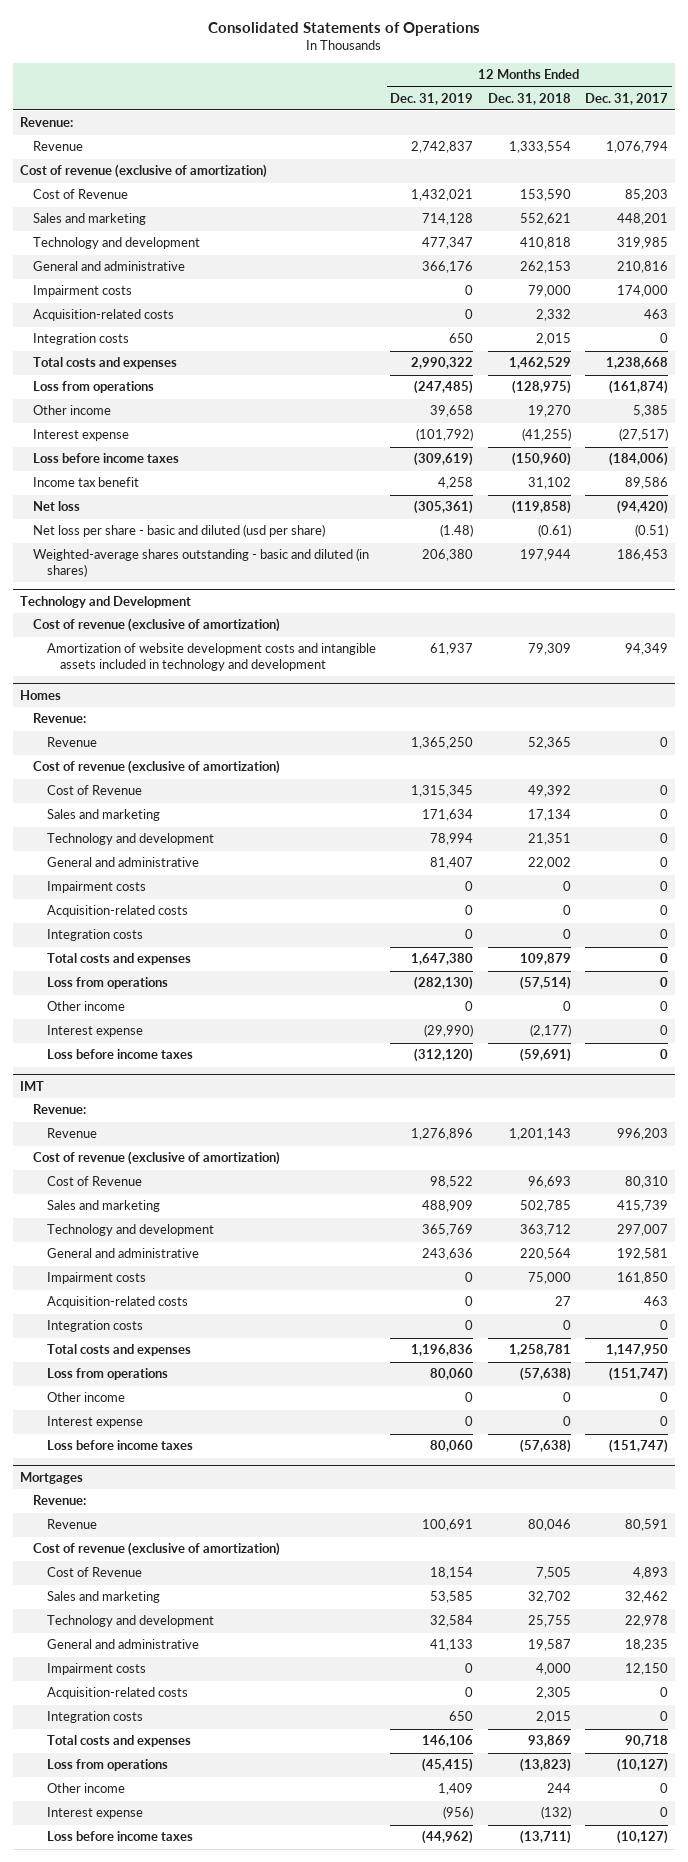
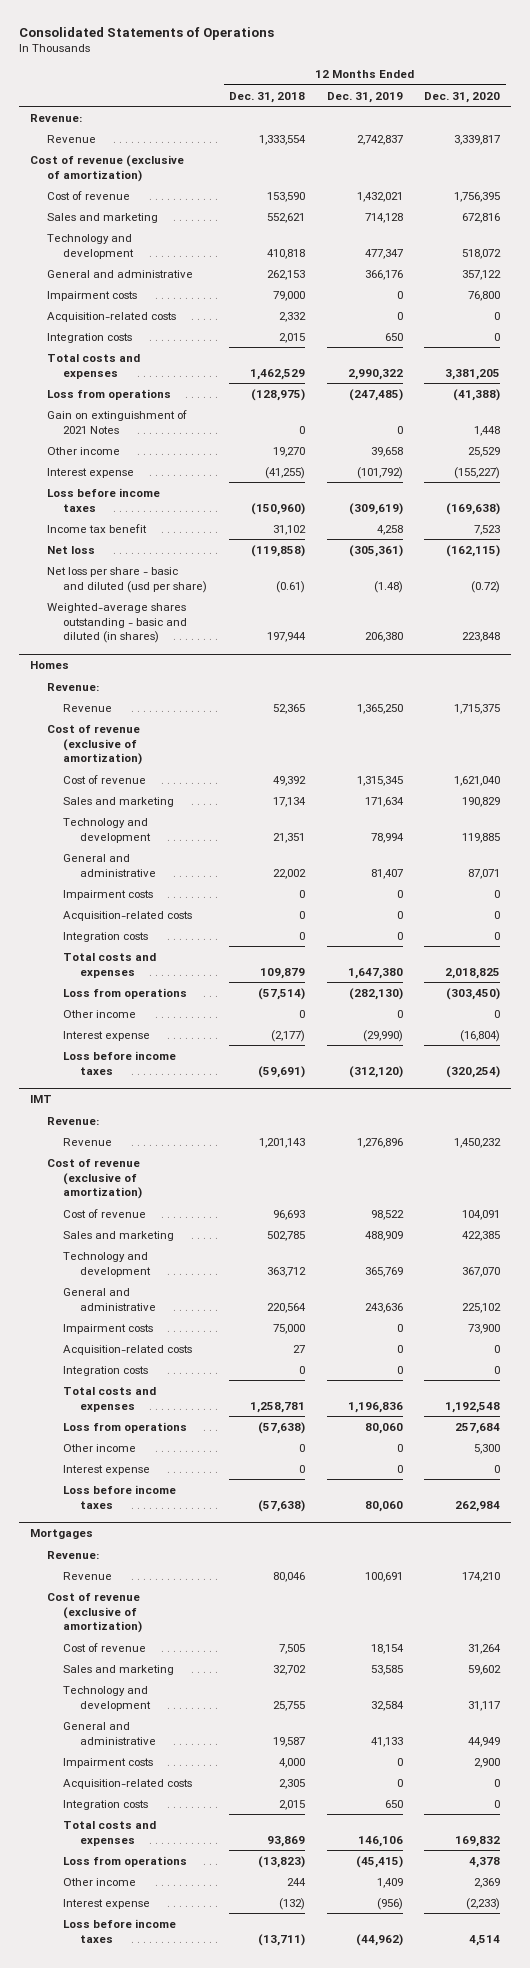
- | 12 Months Ended Dec. 31, 2019 | 12 Months Ended Dec. 31, 2018 | 12 Months Ended Dec. 31, 2017
+ | 12 Months Ended Dec. 31, 2018 | 12 Months Ended Dec. 31, 2019 | 12 Months Ended Dec. 31, 2020
- Cost of Revenue | 1,432,021 | 153,590 | 85,203
+ Cost of revenue | 153,590 | 1,432,021 | 1,756,395
+ Gain on extinguishment of 2021 Notes | 0 | 0 | 1,448
- Technology and Development
- Cost of revenue (exclusive of amortization)
- Amortization of website development costs and intangible assets included in technology and development | 61,937 | 79,309 | 94,349
@ Homes
- Cost of Revenue | 1,315,345 | 49,392 | 0
+ Cost of revenue | 49,392 | 1,315,345 | 1,621,040
@ IMT
- Cost of Revenue | 98,522 | 96,693 | 80,310
+ Cost of revenue | 96,693 | 98,522 | 104,091
@ Mortgages
- Cost of Revenue | 18,154 | 7,505 | 4,893
+ Cost of revenue | 7,505 | 18,154 | 31,264

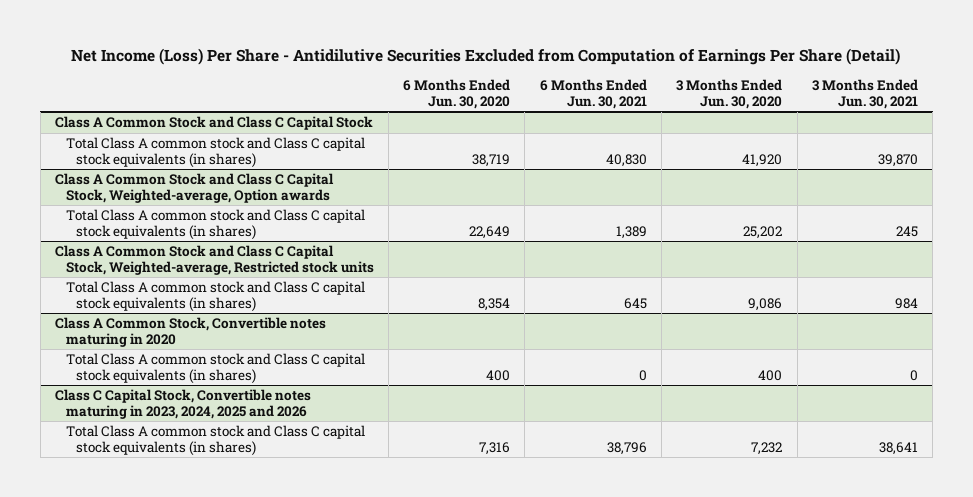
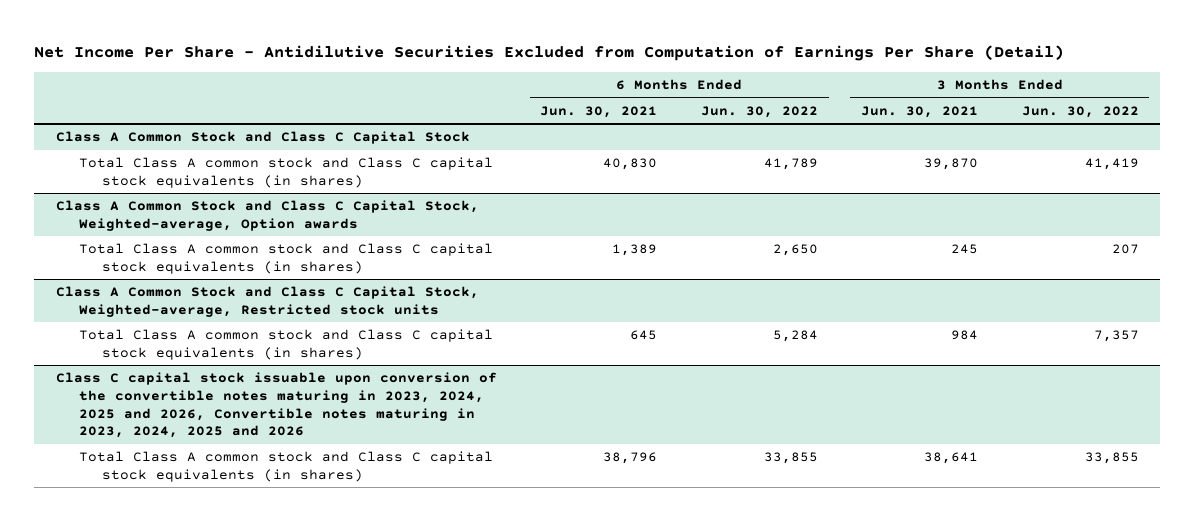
- Net Income (Loss) Per Share - Antidilutive Securities Excluded from Computation of Earnings Per Share (Detail)
+ Net Income Per Share - Antidilutive Securities Excluded from Computation of Earnings Per Share (Detail)
- | 6 Months Ended Jun. 30, 2020 | 6 Months Ended Jun. 30, 2021 | 3 Months Ended Jun. 30, 2020 | 3 Months Ended Jun. 30, 2021
+ | 6 Months Ended Jun. 30, 2021 | 6 Months Ended Jun. 30, 2022 | 3 Months Ended Jun. 30, 2021 | 3 Months Ended Jun. 30, 2022
- Class A Common Stock, Convertible notes maturing in 2020
- Total Class A common stock and Class C capital stock equivalents (in shares) | 400 | 0 | 400 | 0
- Class C Capital Stock, Convertible notes maturing in 2023, 2024, 2025 and 2026
+ Class C capital stock issuable upon conversion of the convertible notes maturing in 2023, 2024, 2025 and 2026, Convertible notes maturing in 2023, 2024, 2025 and 2026

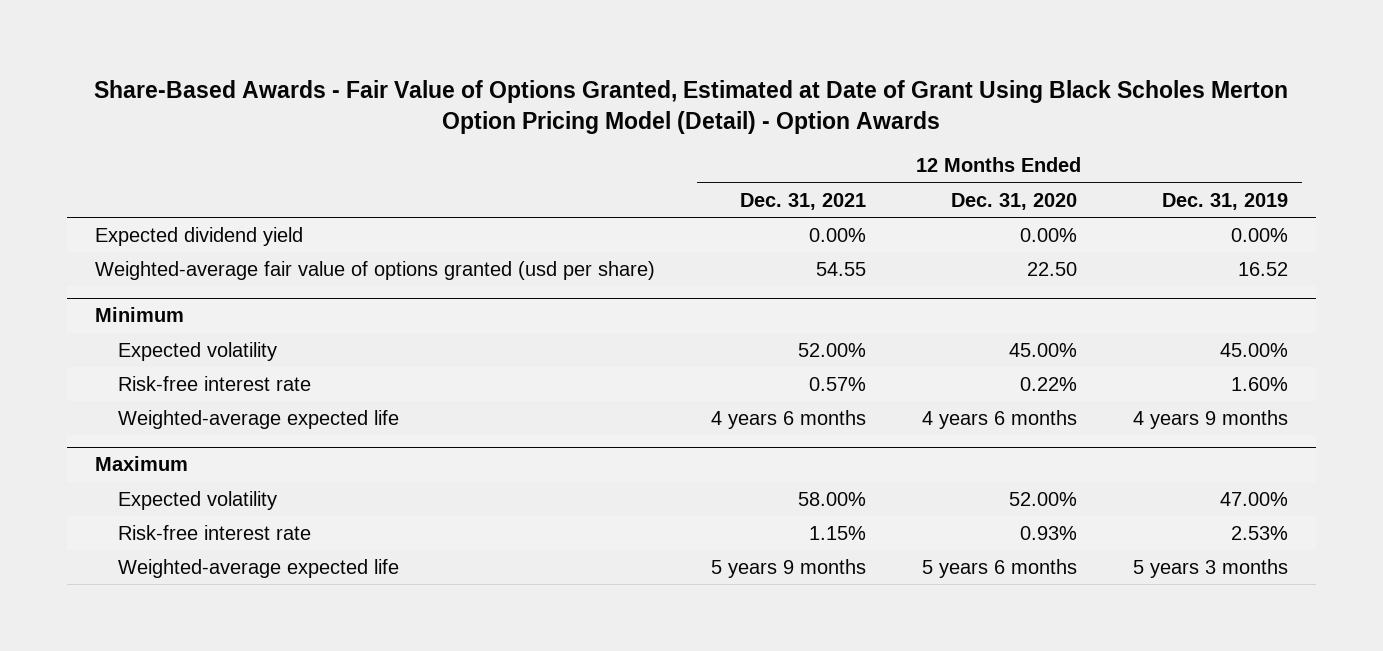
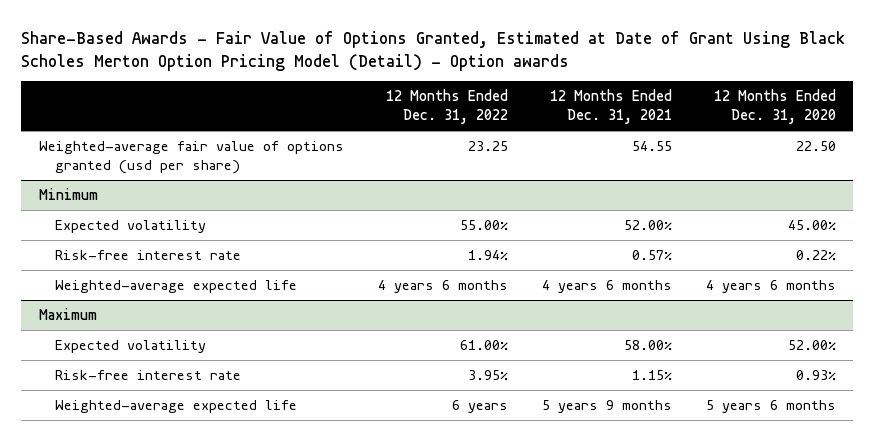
- Share-Based Awards - Fair Value of Options Granted, Estimated at Date of Grant Using Black Scholes Merton Option Pricing Model (Detail) - Option Awards
+ Share-Based Awards - Fair Value of Options Granted, Estimated at Date of Grant Using Black Scholes Merton Option Pricing Model (Detail) - Option awards
- | 12 Months Ended Dec. 31, 2021 | 12 Months Ended Dec. 31, 2020 | 12 Months Ended Dec. 31, 2019
+ | 12 Months Ended Dec. 31, 2022 | 12 Months Ended Dec. 31, 2021 | 12 Months Ended Dec. 31, 2020
- Expected dividend yield | 0.00% | 0.00% | 0.00%

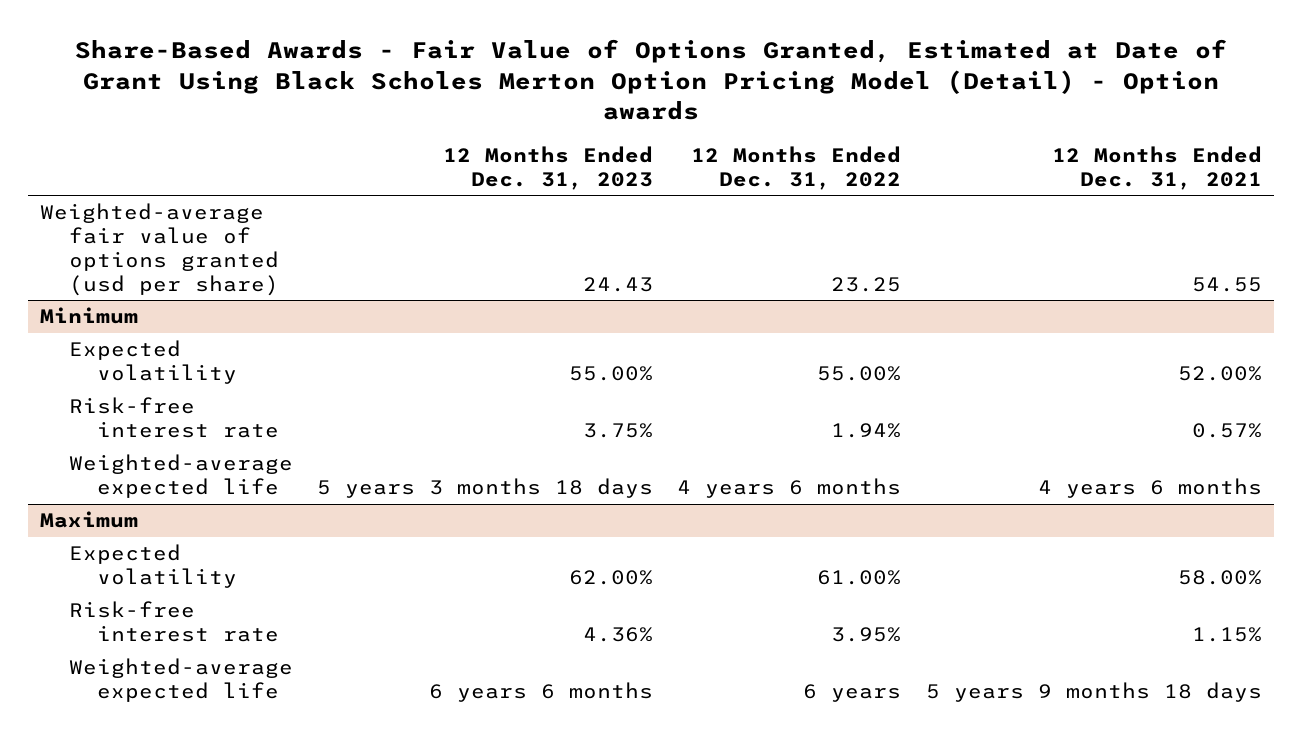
- | 12 Months Ended Dec. 31, 2022 | 12 Months Ended Dec. 31, 2021 | 12 Months Ended Dec. 31, 2020
+ | 12 Months Ended Dec. 31, 2023 | 12 Months Ended Dec. 31, 2022 | 12 Months Ended Dec. 31, 2021
@ Maximum
- Weighted-average expected life | 6 years | 5 years 9 months | 5 years 6 months
+ Weighted-average expected life | 6 years 6 months | 6 years | 5 years 9 months 18 days

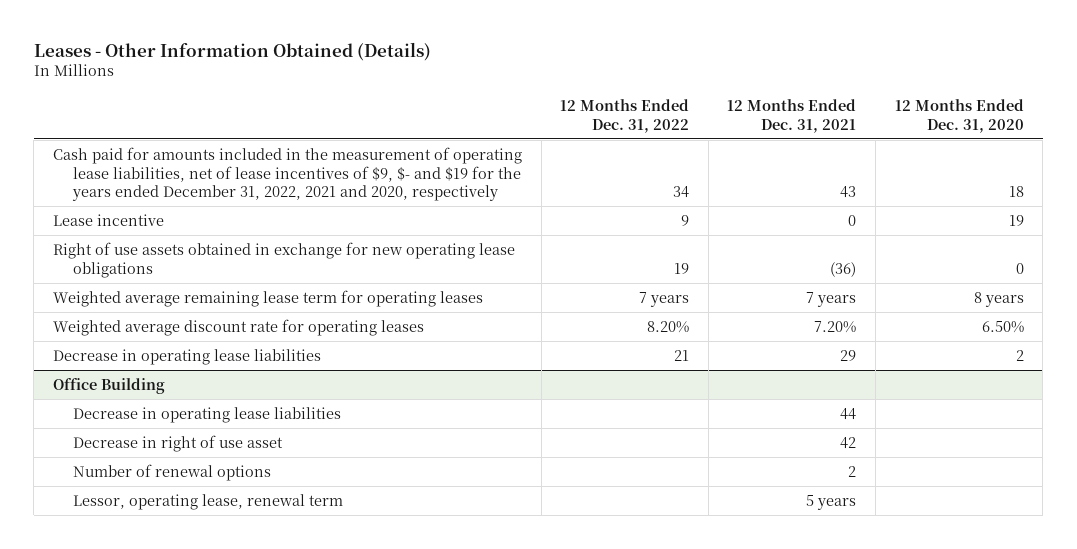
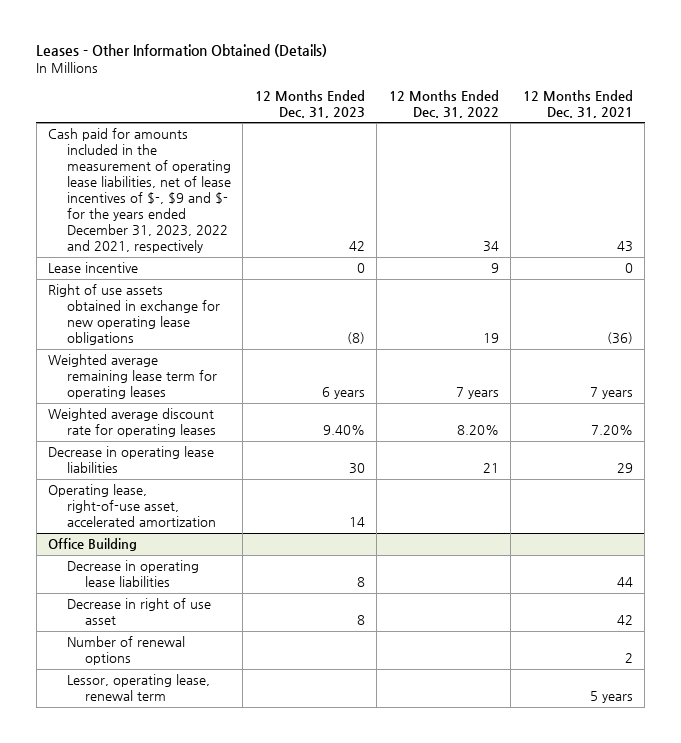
- | 12 Months Ended Dec. 31, 2022 | 12 Months Ended Dec. 31, 2021 | 12 Months Ended Dec. 31, 2020
+ | 12 Months Ended Dec. 31, 2023 | 12 Months Ended Dec. 31, 2022 | 12 Months Ended Dec. 31, 2021
- Cash paid for amounts included in the measurement of operating lease liabilities, net of lease incentives of $9, $- and $19 for the years ended December 31, 2022, 2021 and 2020, respectively | 34 | 43 | 18
+ Cash paid for amounts included in the measurement of operating lease liabilities, net of lease incentives of $-, $9 and $- for the years ended December 31, 2023, 2022 and 2021, respectively | 42 | 34 | 43
+ Operating lease, right-of-use asset, accelerated amortization | 14 | |

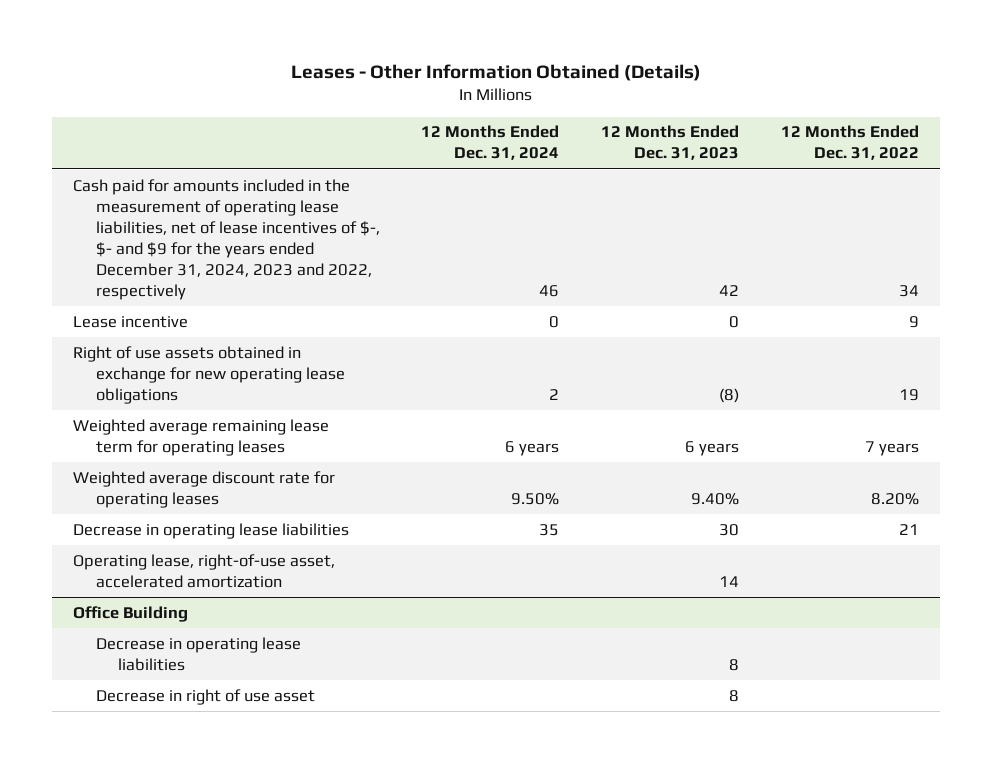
- | 12 Months Ended Dec. 31, 2023 | 12 Months Ended Dec. 31, 2022 | 12 Months Ended Dec. 31, 2021
+ | 12 Months Ended Dec. 31, 2024 | 12 Months Ended Dec. 31, 2023 | 12 Months Ended Dec. 31, 2022
- Cash paid for amounts included in the measurement of operating lease liabilities, net of lease incentives of $-, $9 and $- for the years ended December 31, 2023, 2022 and 2021, respectively | 42 | 34 | 43
+ Cash paid for amounts included in the measurement of operating lease liabilities, net of lease incentives of $-, $- and $9 for the years ended December 31, 2024, 2023 and 2022, respectively | 46 | 42 | 34
@ Office Building
- Number of renewal options | | | 2
- Lessor, operating lease, renewal term | | | 5 years

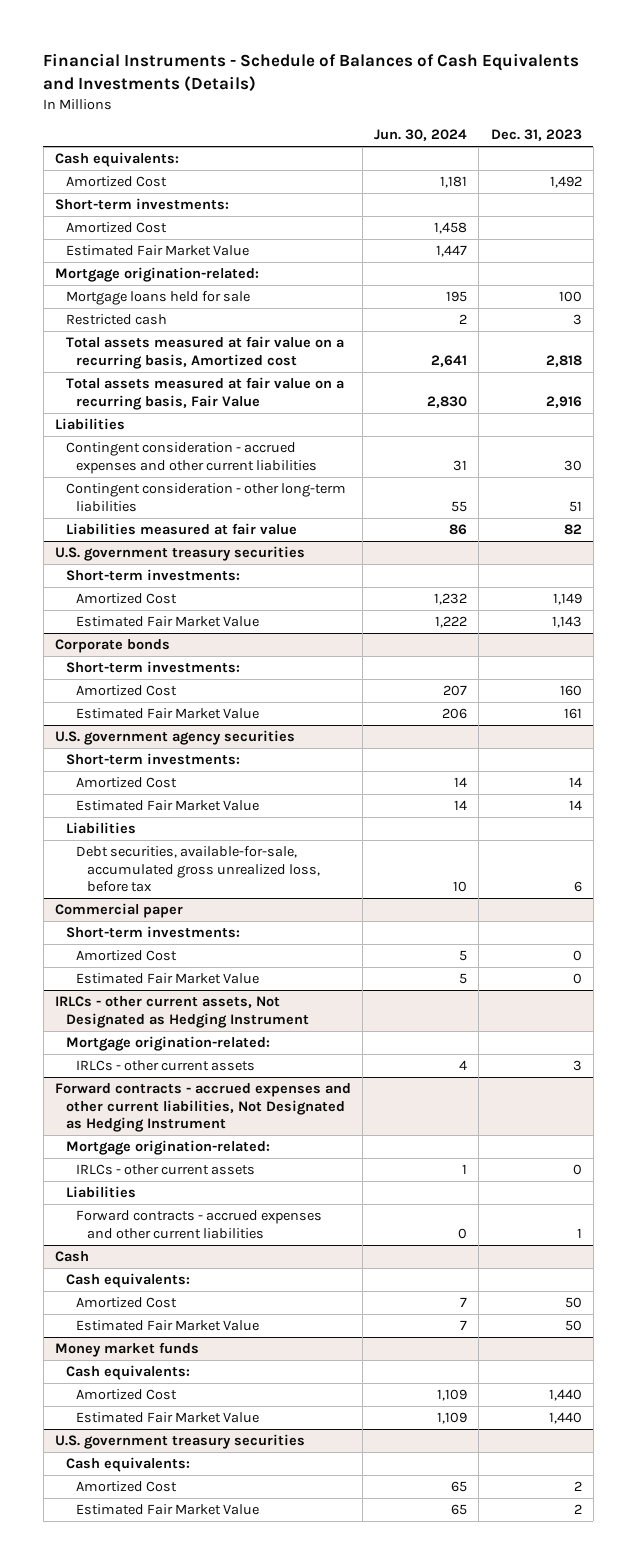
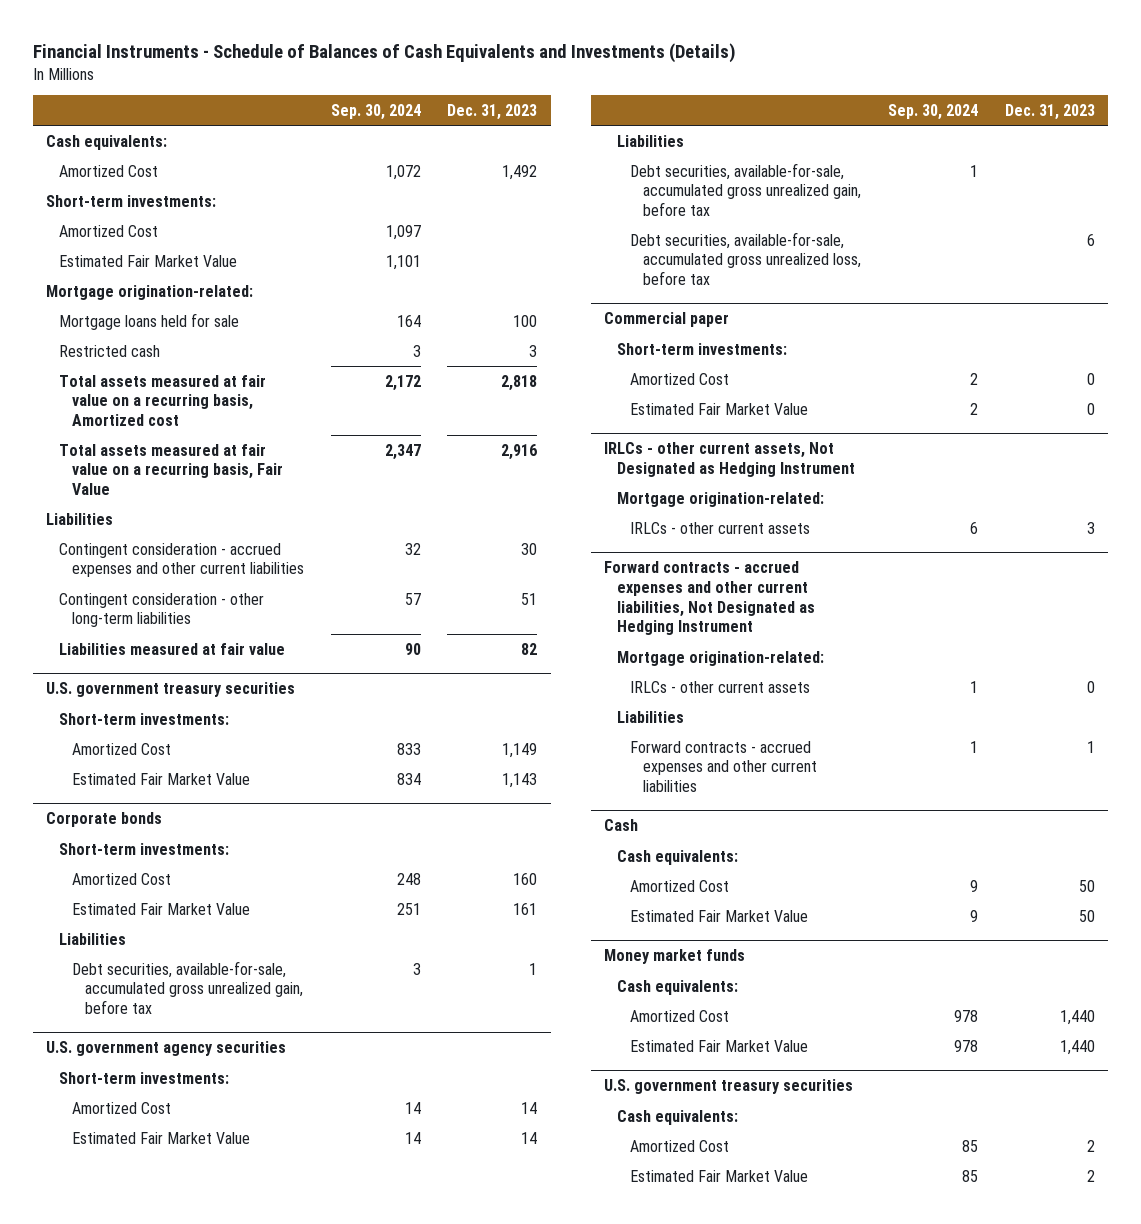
- | Jun. 30, 2024 | Dec. 31, 2023
+ | Sep. 30, 2024 | Dec. 31, 2023
@ Corporate bonds
+ Liabilities
+ Debt securities, available-for-sale, accumulated gross unrealized gain, before tax | 3 | 1
@ U.S. government agency securities
+ Debt securities, available-for-sale, accumulated gross unrealized gain, before tax | 1 |

